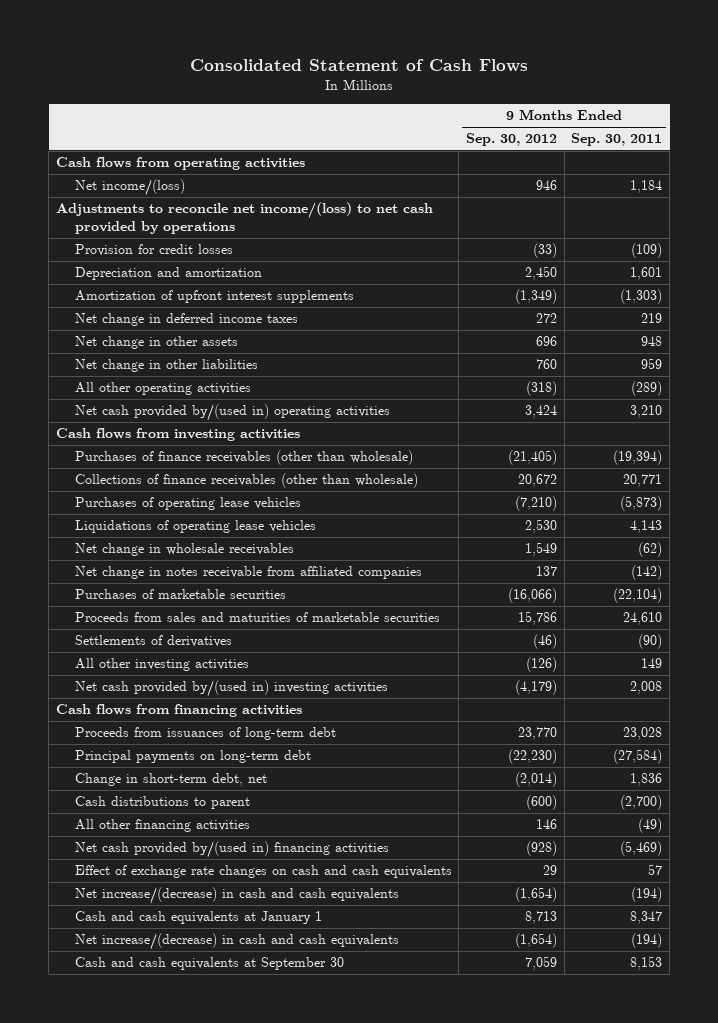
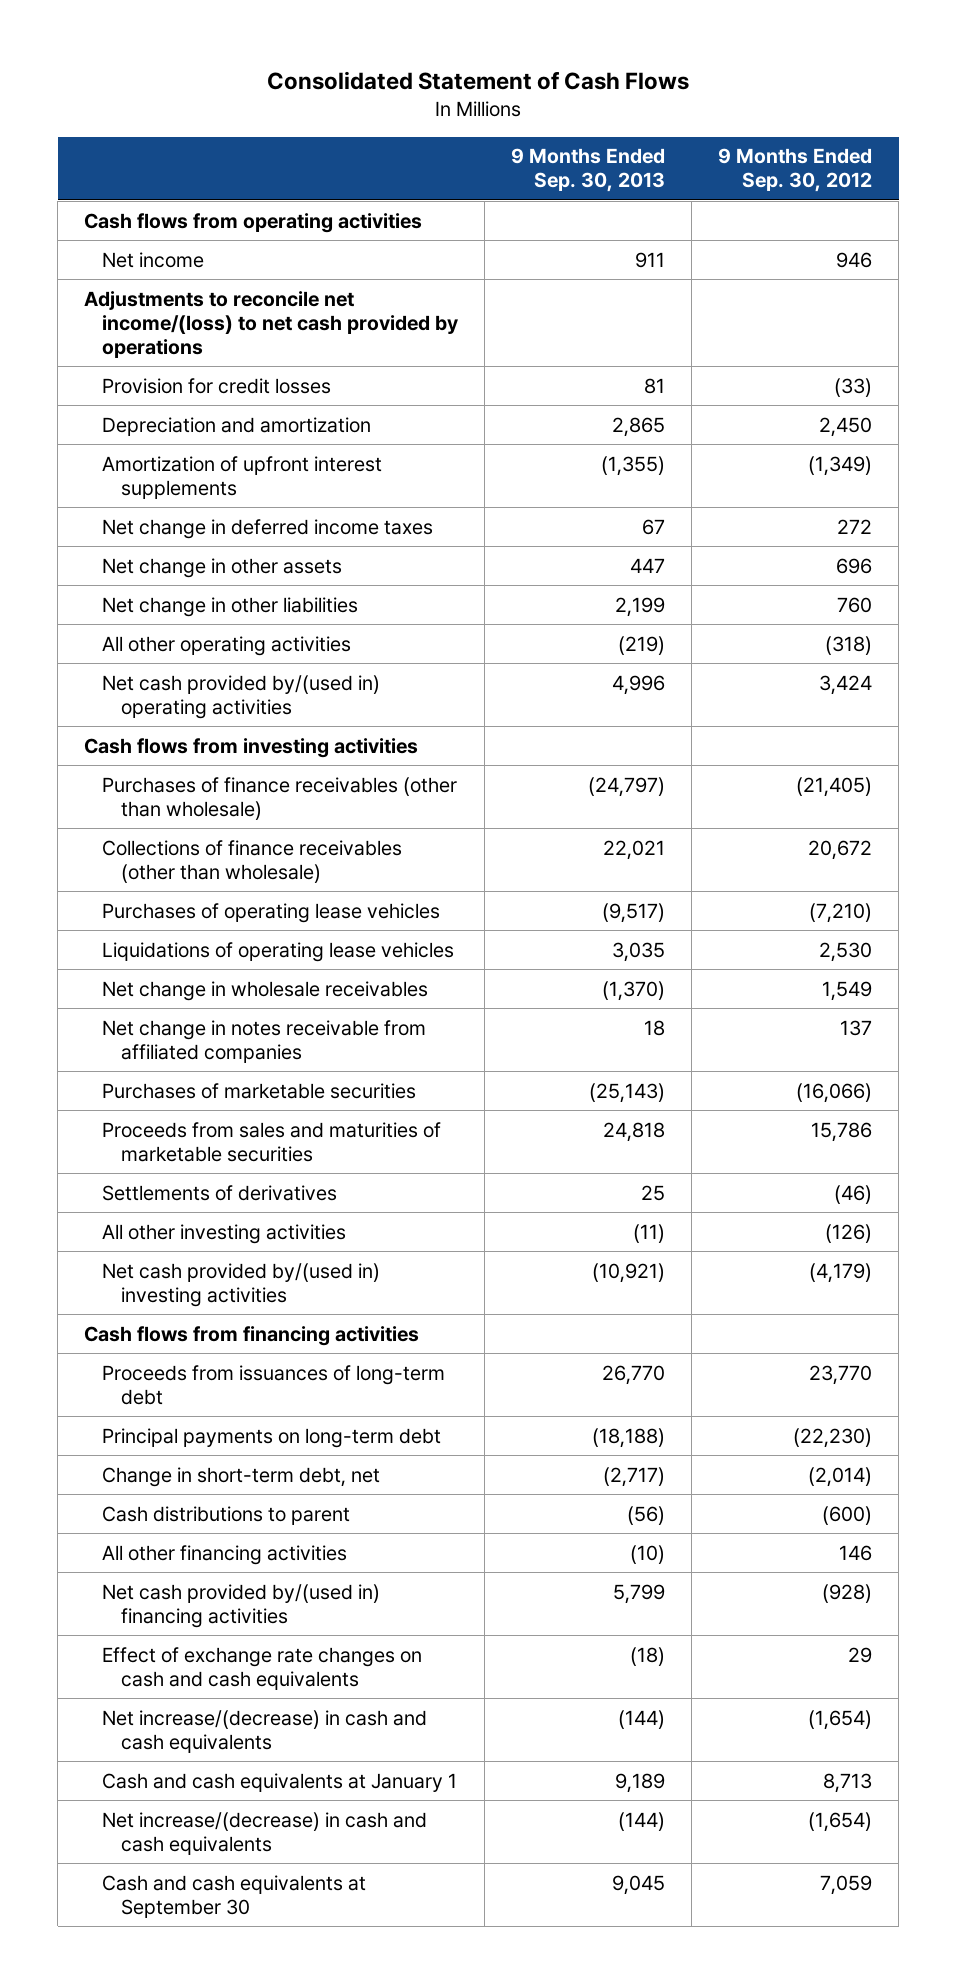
- | 9 Months Ended Sep. 30, 2012 | 9 Months Ended Sep. 30, 2011
+ | 9 Months Ended Sep. 30, 2013 | 9 Months Ended Sep. 30, 2012
- Net income/(loss) | 946 | 1,184
+ Net income | 911 | 946

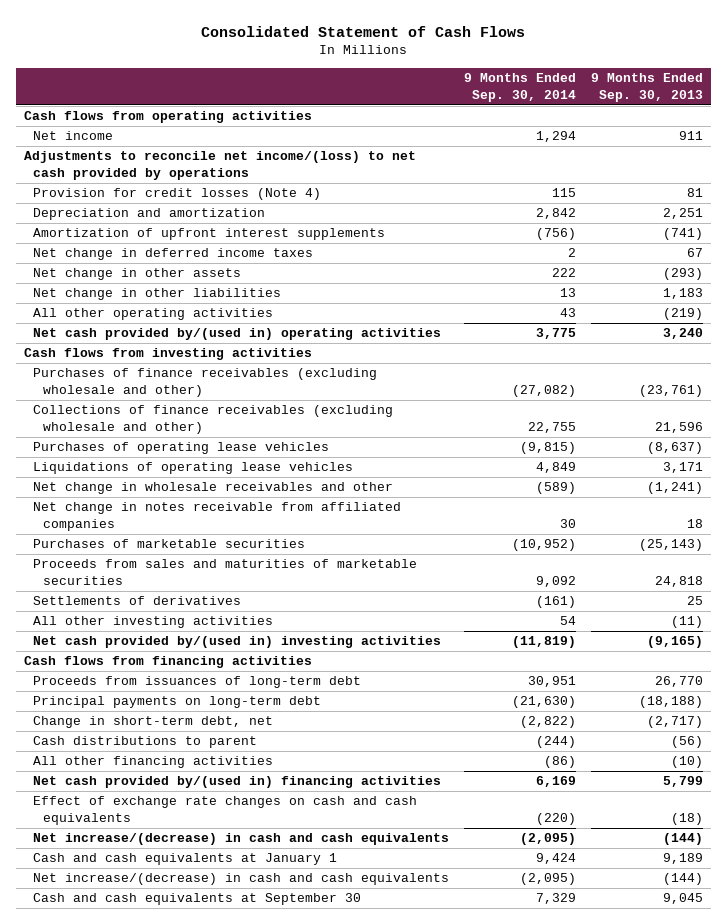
- | 9 Months Ended Sep. 30, 2013 | 9 Months Ended Sep. 30, 2012
+ | 9 Months Ended Sep. 30, 2014 | 9 Months Ended Sep. 30, 2013
- Provision for credit losses | 81 | (33)
- Depreciation and amortization | 2,865 | 2,450
- Amortization of upfront interest supplements | (1,355) | (1,349)
+ Provision for credit losses (Note 4) | 115 | 81
+ Depreciation and amortization | 2,842 | 2,251
+ Amortization of upfront interest supplements | (756) | (741)
- Net change in other assets | 447 | 696
- Net change in other liabilities | 2,199 | 760
+ Net change in other assets | 222 | (293)
+ Net change in other liabilities | 13 | 1,183
- Net cash provided by/(used in) operating activities | 4,996 | 3,424
+ Net cash provided by/(used in) operating activities | 3,775 | 3,240
- Purchases of finance receivables (other than wholesale) | (24,797) | (21,405)
- Collections of finance receivables (other than wholesale) | 22,021 | 20,672
- Purchases of operating lease vehicles | (9,517) | (7,210)
- Liquidations of operating lease vehicles | 3,035 | 2,530
- Net change in wholesale receivables | (1,370) | 1,549
+ Purchases of finance receivables (excluding wholesale and other) | (27,082) | (23,761)
+ Collections of finance receivables (excluding wholesale and other) | 22,755 | 21,596
+ Purchases of operating lease vehicles | (9,815) | (8,637)
+ Liquidations of operating lease vehicles | 4,849 | 3,171
+ Net change in wholesale receivables and other | (589) | (1,241)
- Net cash provided by/(used in) investing activities | (10,921) | (4,179)
+ Net cash provided by/(used in) investing activities | (11,819) | (9,165)

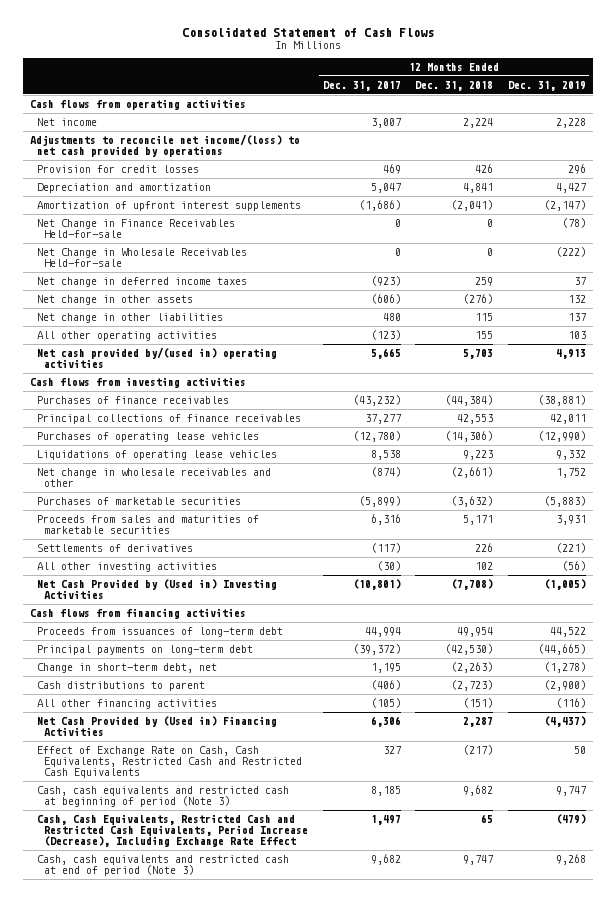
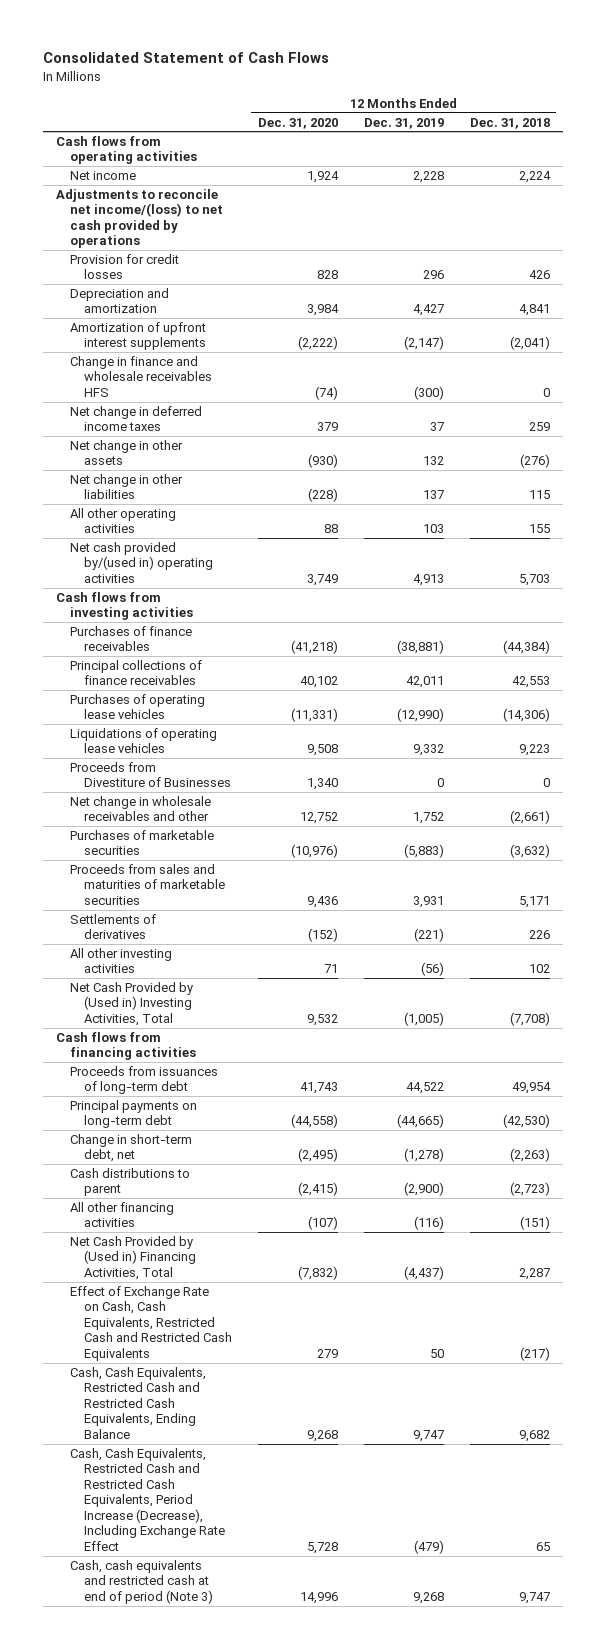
- | 12 Months Ended Dec. 31, 2017 | 12 Months Ended Dec. 31, 2018 | 12 Months Ended Dec. 31, 2019
+ | 12 Months Ended Dec. 31, 2020 | 12 Months Ended Dec. 31, 2019 | 12 Months Ended Dec. 31, 2018
- Net Change in Finance Receivables Held-for-sale | 0 | 0 | (78)
- Net Change in Wholesale Receivables Held-for-sale | 0 | 0 | (222)
+ Change in finance and wholesale receivables HFS | (74) | (300) | 0
+ Proceeds from Divestiture of Businesses | 1,340 | 0 | 0
- Net Cash Provided by (Used in) Investing Activities | (10,801) | (7,708) | (1,005)
+ Net Cash Provided by (Used in) Investing Activities, Total | 9,532 | (1,005) | (7,708)
- Net Cash Provided by (Used in) Financing Activities | 6,306 | 2,287 | (4,437)
+ Net Cash Provided by (Used in) Financing Activities, Total | (7,832) | (4,437) | 2,287
- Cash, cash equivalents and restricted cash at beginning of period (Note 3) | 8,185 | 9,682 | 9,747
+ Cash, Cash Equivalents, Restricted Cash and Restricted Cash Equivalents, Ending Balance | 9,268 | 9,747 | 9,682

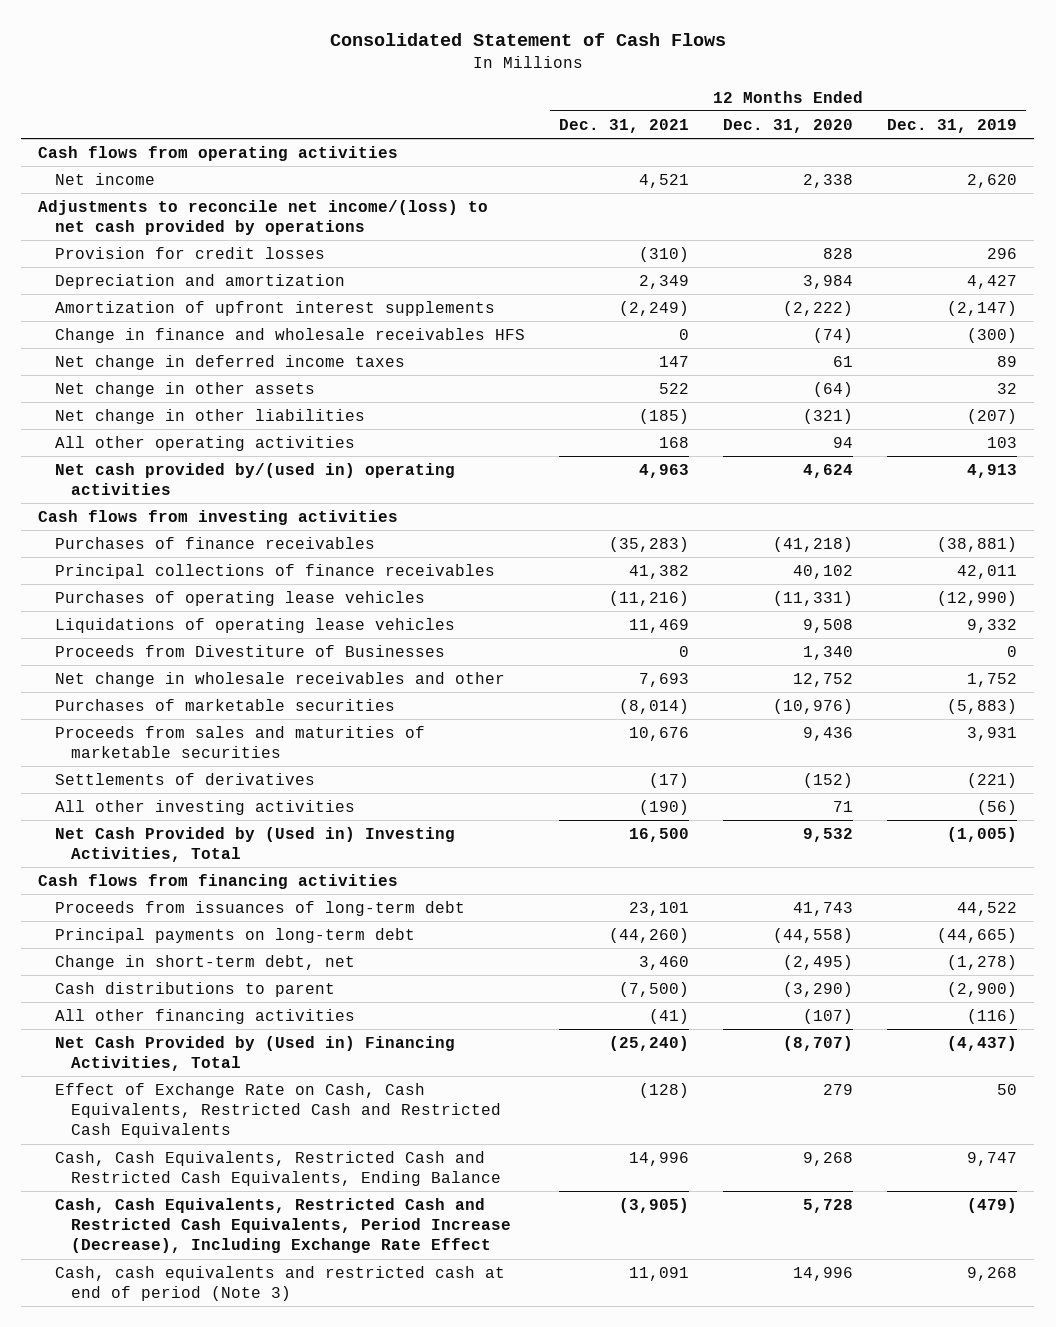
- | 12 Months Ended Dec. 31, 2020 | 12 Months Ended Dec. 31, 2019 | 12 Months Ended Dec. 31, 2018
+ | 12 Months Ended Dec. 31, 2021 | 12 Months Ended Dec. 31, 2020 | 12 Months Ended Dec. 31, 2019
- Net income | 1,924 | 2,228 | 2,224
+ Net income | 4,521 | 2,338 | 2,620
- Net change in deferred income taxes | 379 | 37 | 259
- Net change in other assets | (930) | 132 | (276)
- Net change in other liabilities | (228) | 137 | 115
- All other operating activities | 88 | 103 | 155
- Net cash provided by/(used in) operating activities | 3,749 | 4,913 | 5,703
+ Net change in deferred income taxes | 147 | 61 | 89
+ Net change in other assets | 522 | (64) | 32
+ Net change in other liabilities | (185) | (321) | (207)
+ All other operating activities | 168 | 94 | 103
+ Net cash provided by/(used in) operating activities | 4,963 | 4,624 | 4,913
- Cash distributions to parent | (2,415) | (2,900) | (2,723)
+ Cash distributions to parent | (7,500) | (3,290) | (2,900)
- Net Cash Provided by (Used in) Financing Activities, Total | (7,832) | (4,437) | 2,287
+ Net Cash Provided by (Used in) Financing Activities, Total | (25,240) | (8,707) | (4,437)

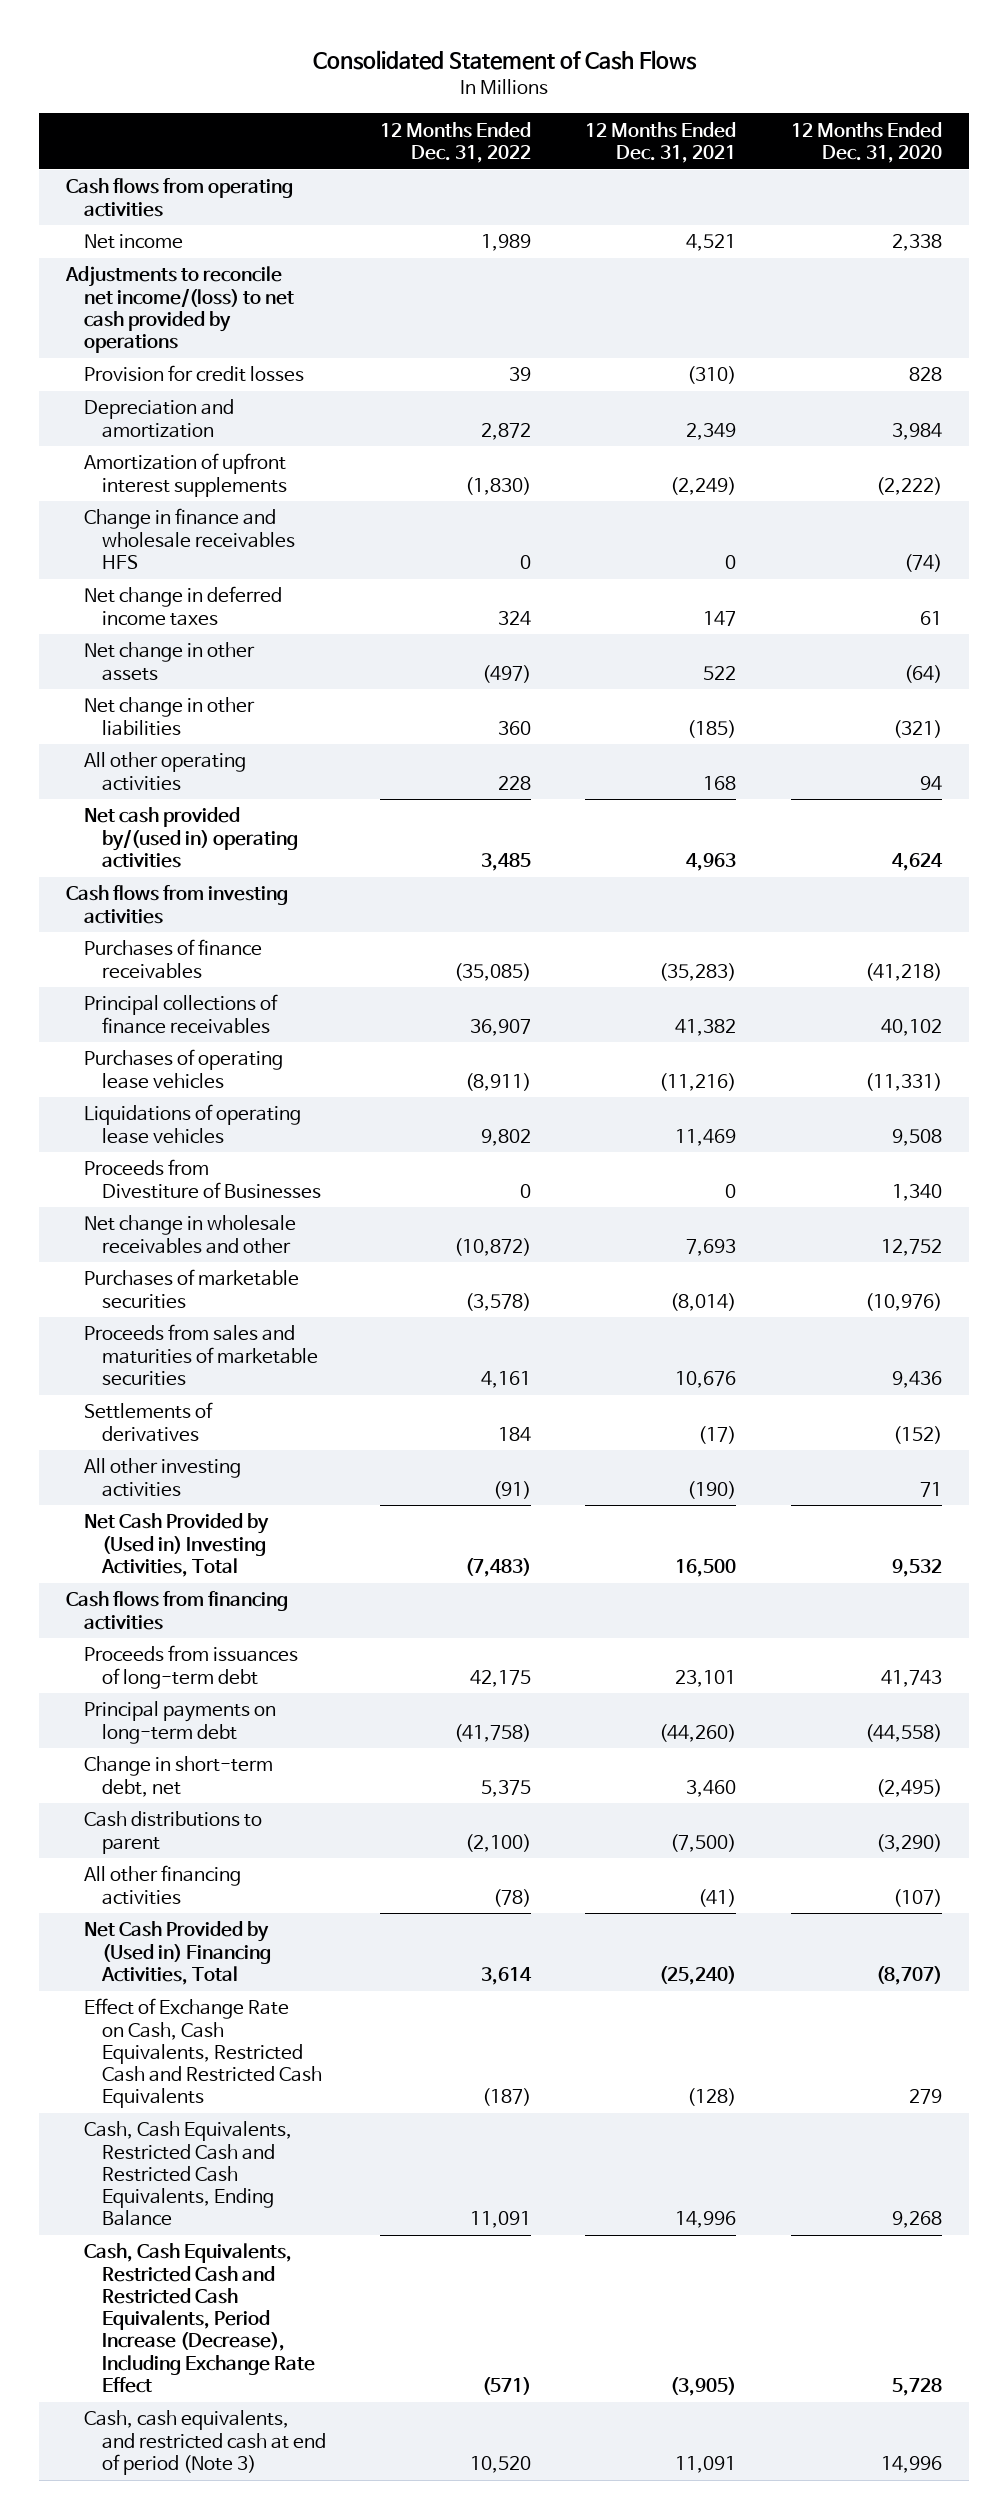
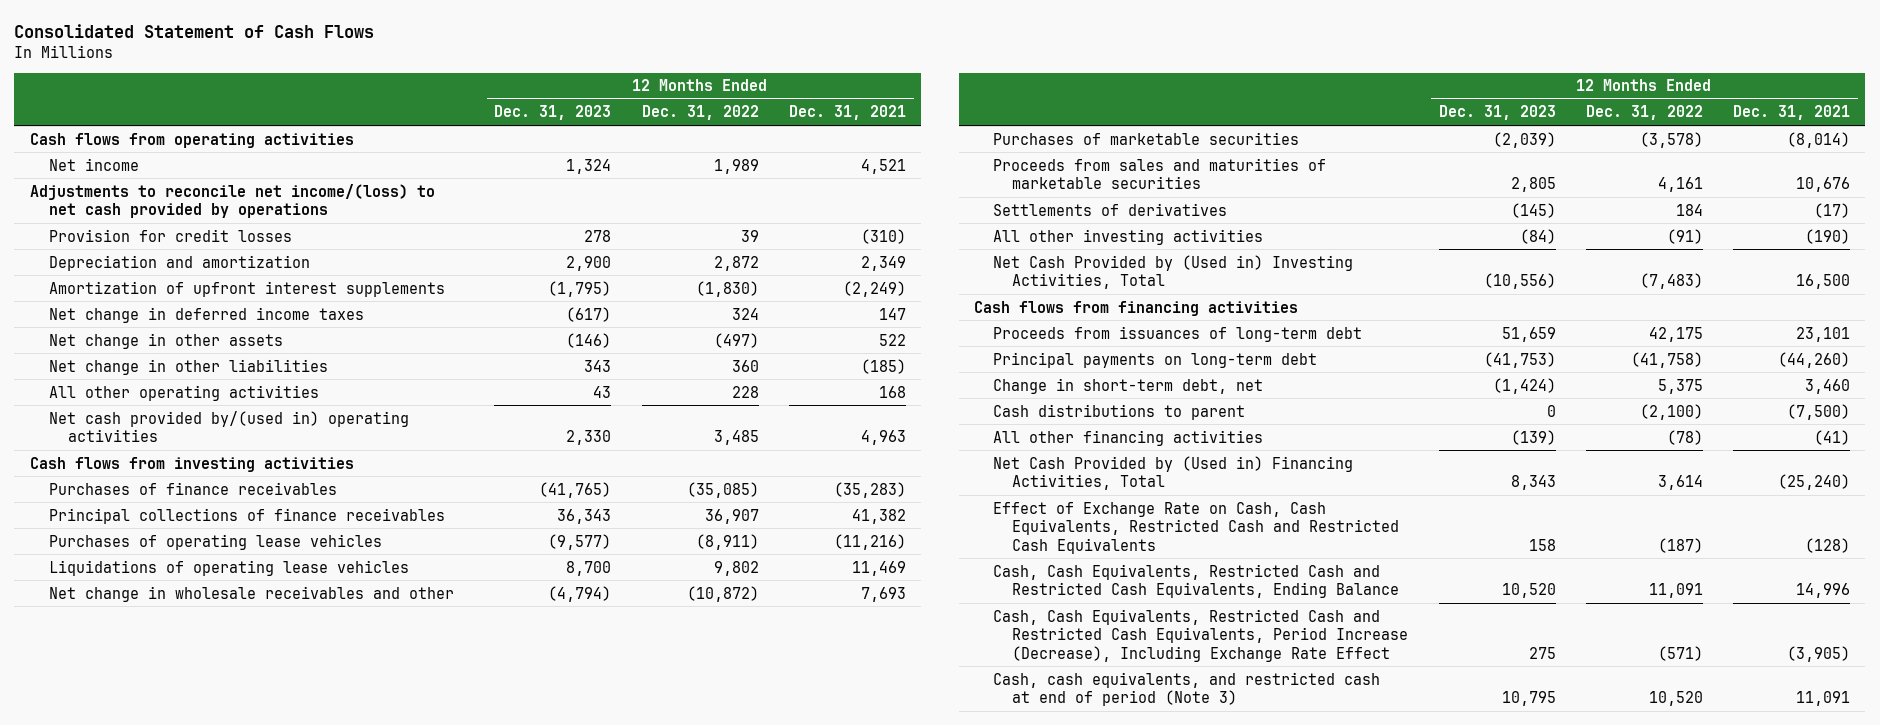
- | 12 Months Ended Dec. 31, 2022 | 12 Months Ended Dec. 31, 2021 | 12 Months Ended Dec. 31, 2020
+ | 12 Months Ended Dec. 31, 2023 | 12 Months Ended Dec. 31, 2022 | 12 Months Ended Dec. 31, 2021
- Change in finance and wholesale receivables HFS | 0 | 0 | (74)
- Proceeds from Divestiture of Businesses | 0 | 0 | 1,340

